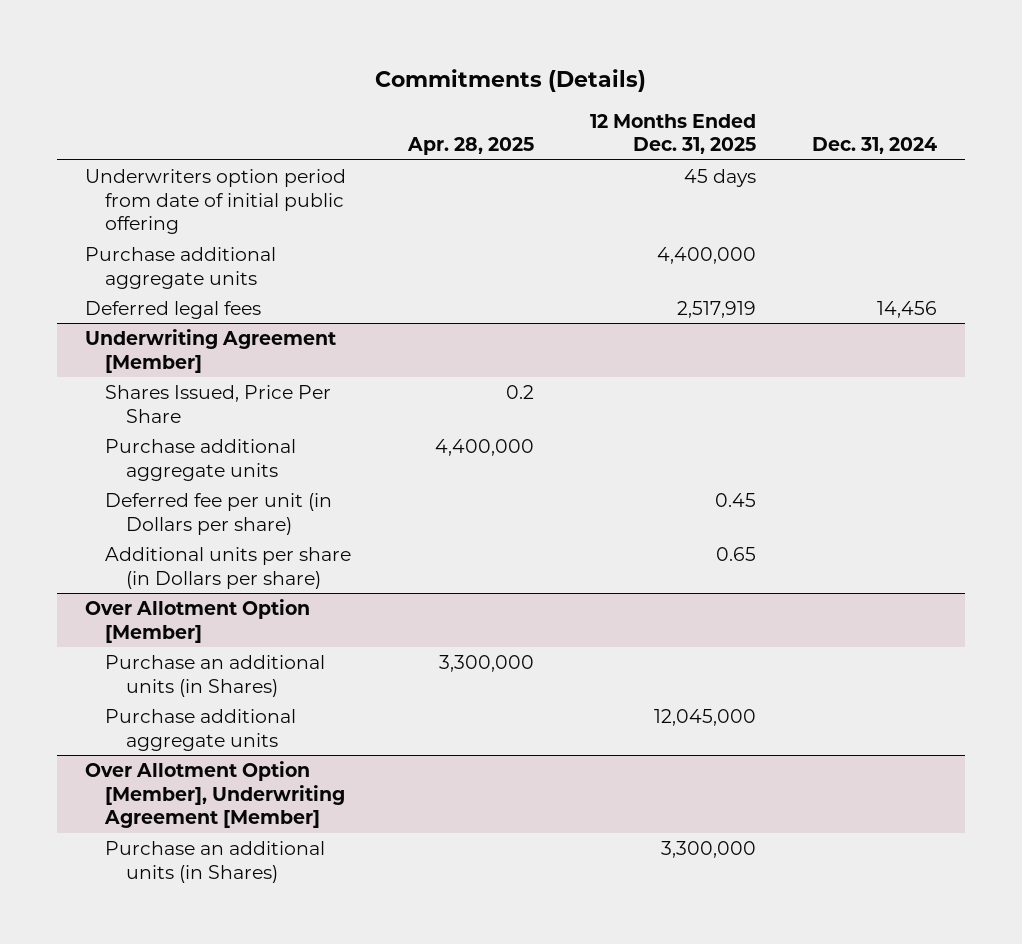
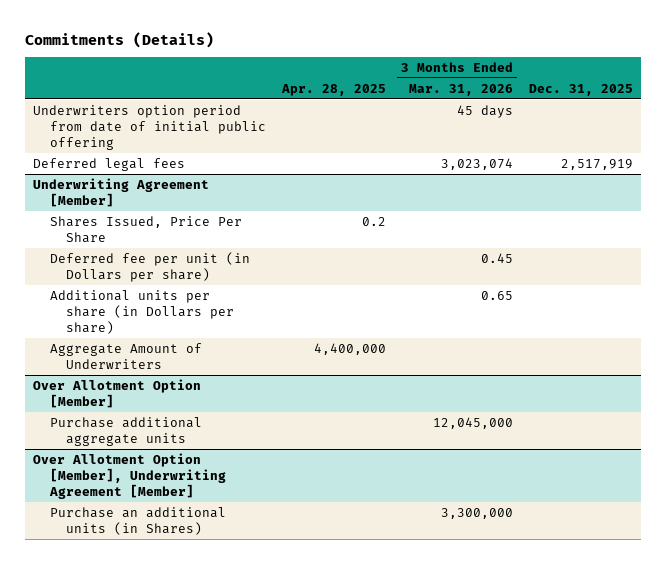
- | Apr. 28, 2025 | 12 Months Ended Dec. 31, 2025 | Dec. 31, 2024
+ | Apr. 28, 2025 | 3 Months Ended Mar. 31, 2026 | Dec. 31, 2025
- Purchase additional aggregate units | | 4,400,000 |
@ Underwriting Agreement [Member]
- Purchase additional aggregate units | 4,400,000 | |
+ Aggregate Amount of Underwriters | 4,400,000 | |
@ Over Allotment Option [Member]
- Purchase an additional units (in Shares) | 3,300,000 | |

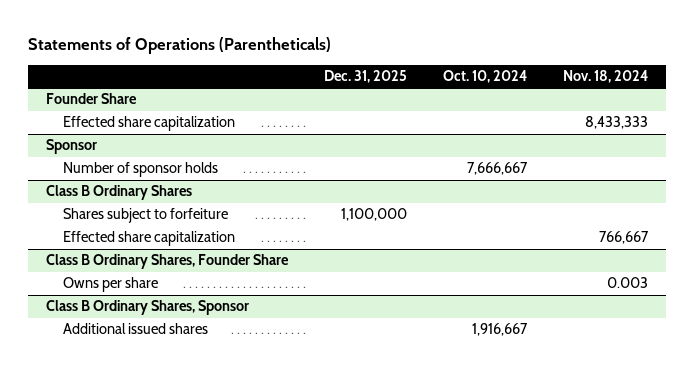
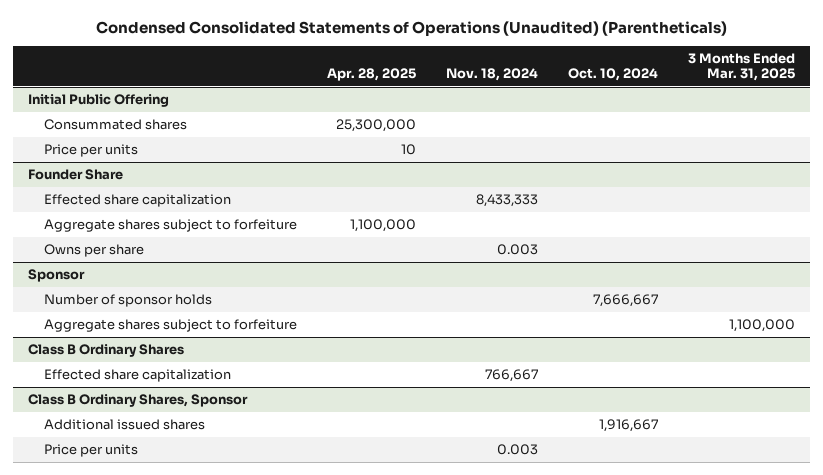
- Statements of Operations (Parentheticals)
+ Condensed Consolidated Statements of Operations (Unaudited) (Parentheticals)
- | Dec. 31, 2025 | Oct. 10, 2024 | Nov. 18, 2024
+ | Apr. 28, 2025 | Nov. 18, 2024 | Oct. 10, 2024 | 3 Months Ended Mar. 31, 2025
+ Initial Public Offering
+ Consummated shares | 25,300,000 | | |
+ Price per units | 10 | | |
@ Founder Share
+ Aggregate shares subject to forfeiture | 1,100,000 | | |
+ Owns per share | | 0.003 | |
@ Sponsor
+ Aggregate shares subject to forfeiture | | | | 1,100,000
@ Class B Ordinary Shares
- Shares subject to forfeiture | 1,100,000 | |
- Class B Ordinary Shares, Founder Share
- Owns per share | | | 0.003
@ Class B Ordinary Shares, Sponsor
+ Price per units | | 0.003 | |

